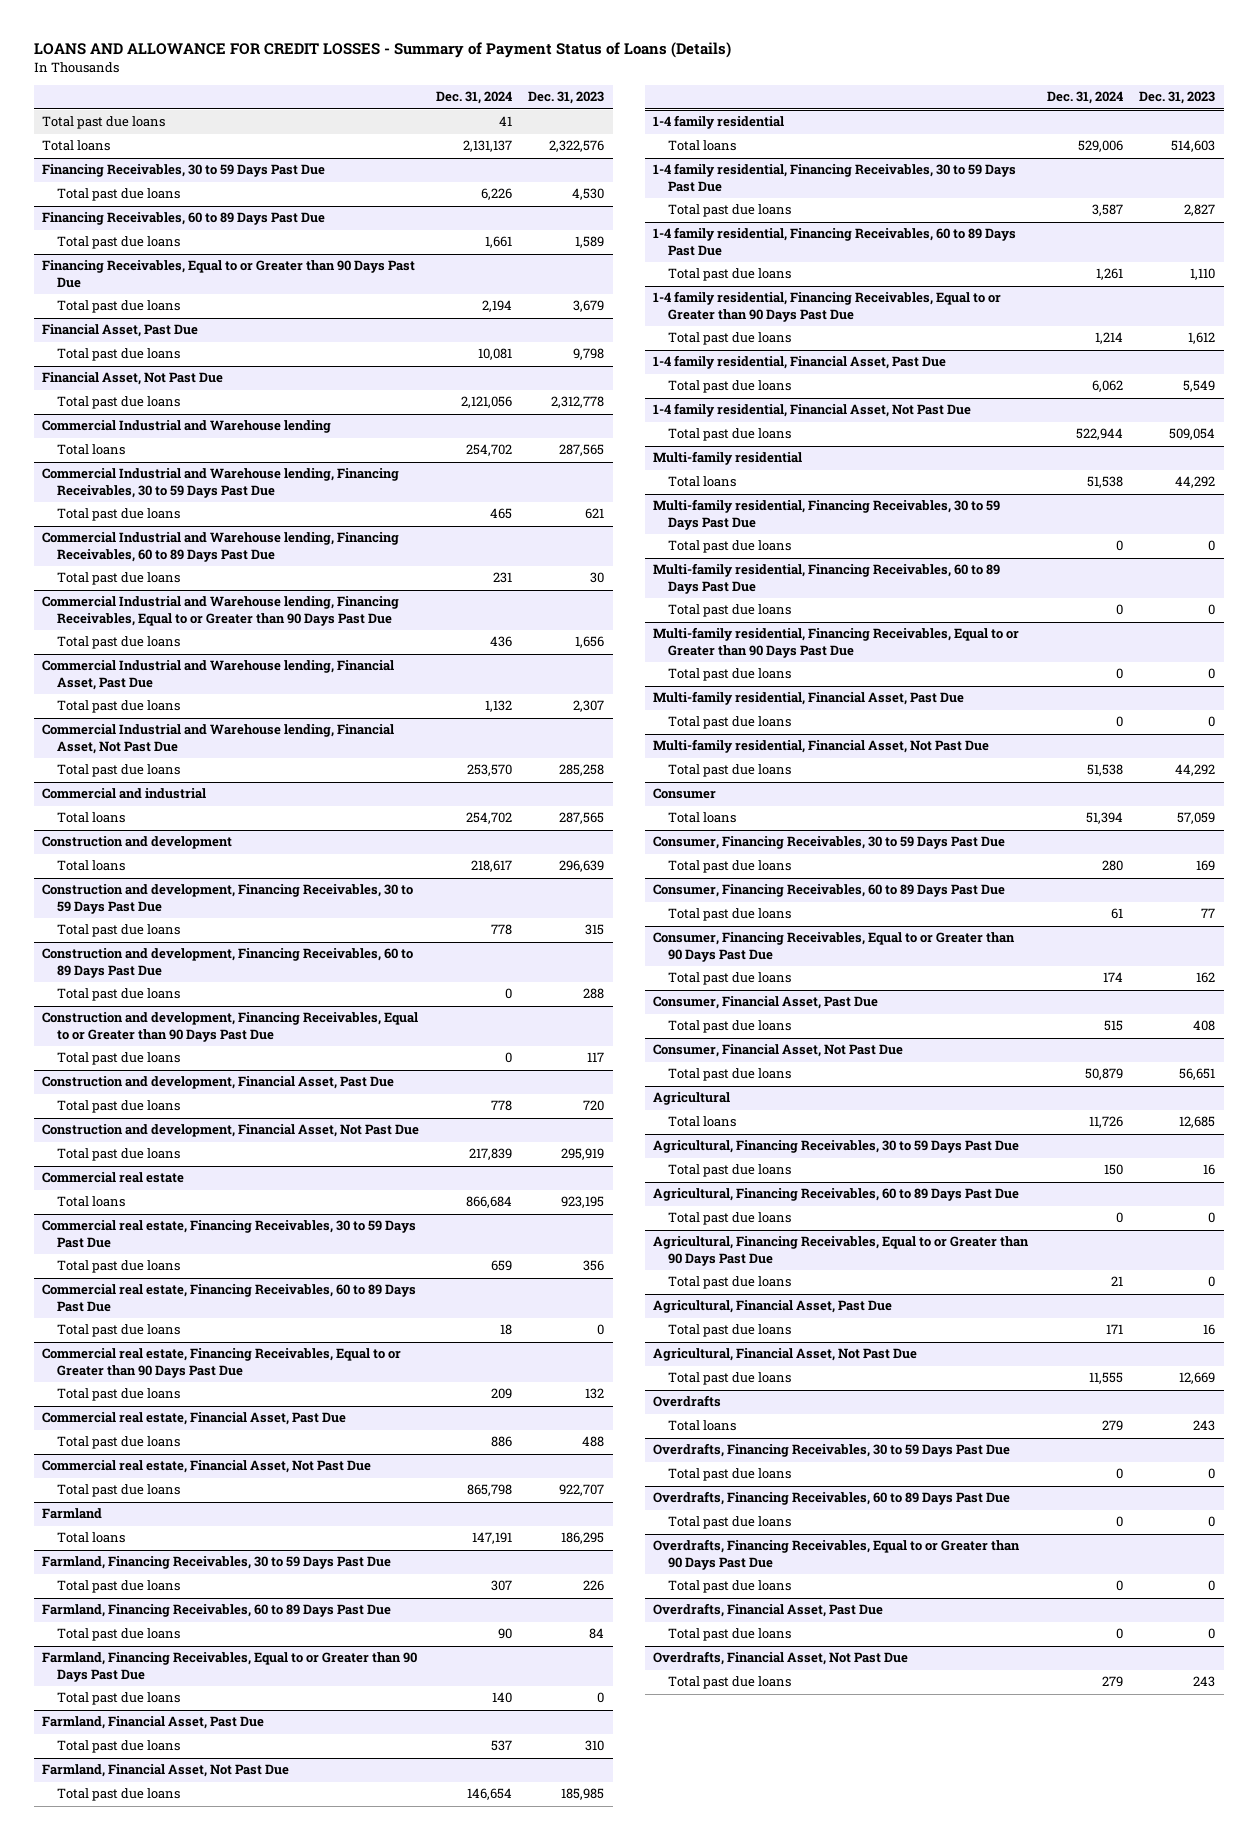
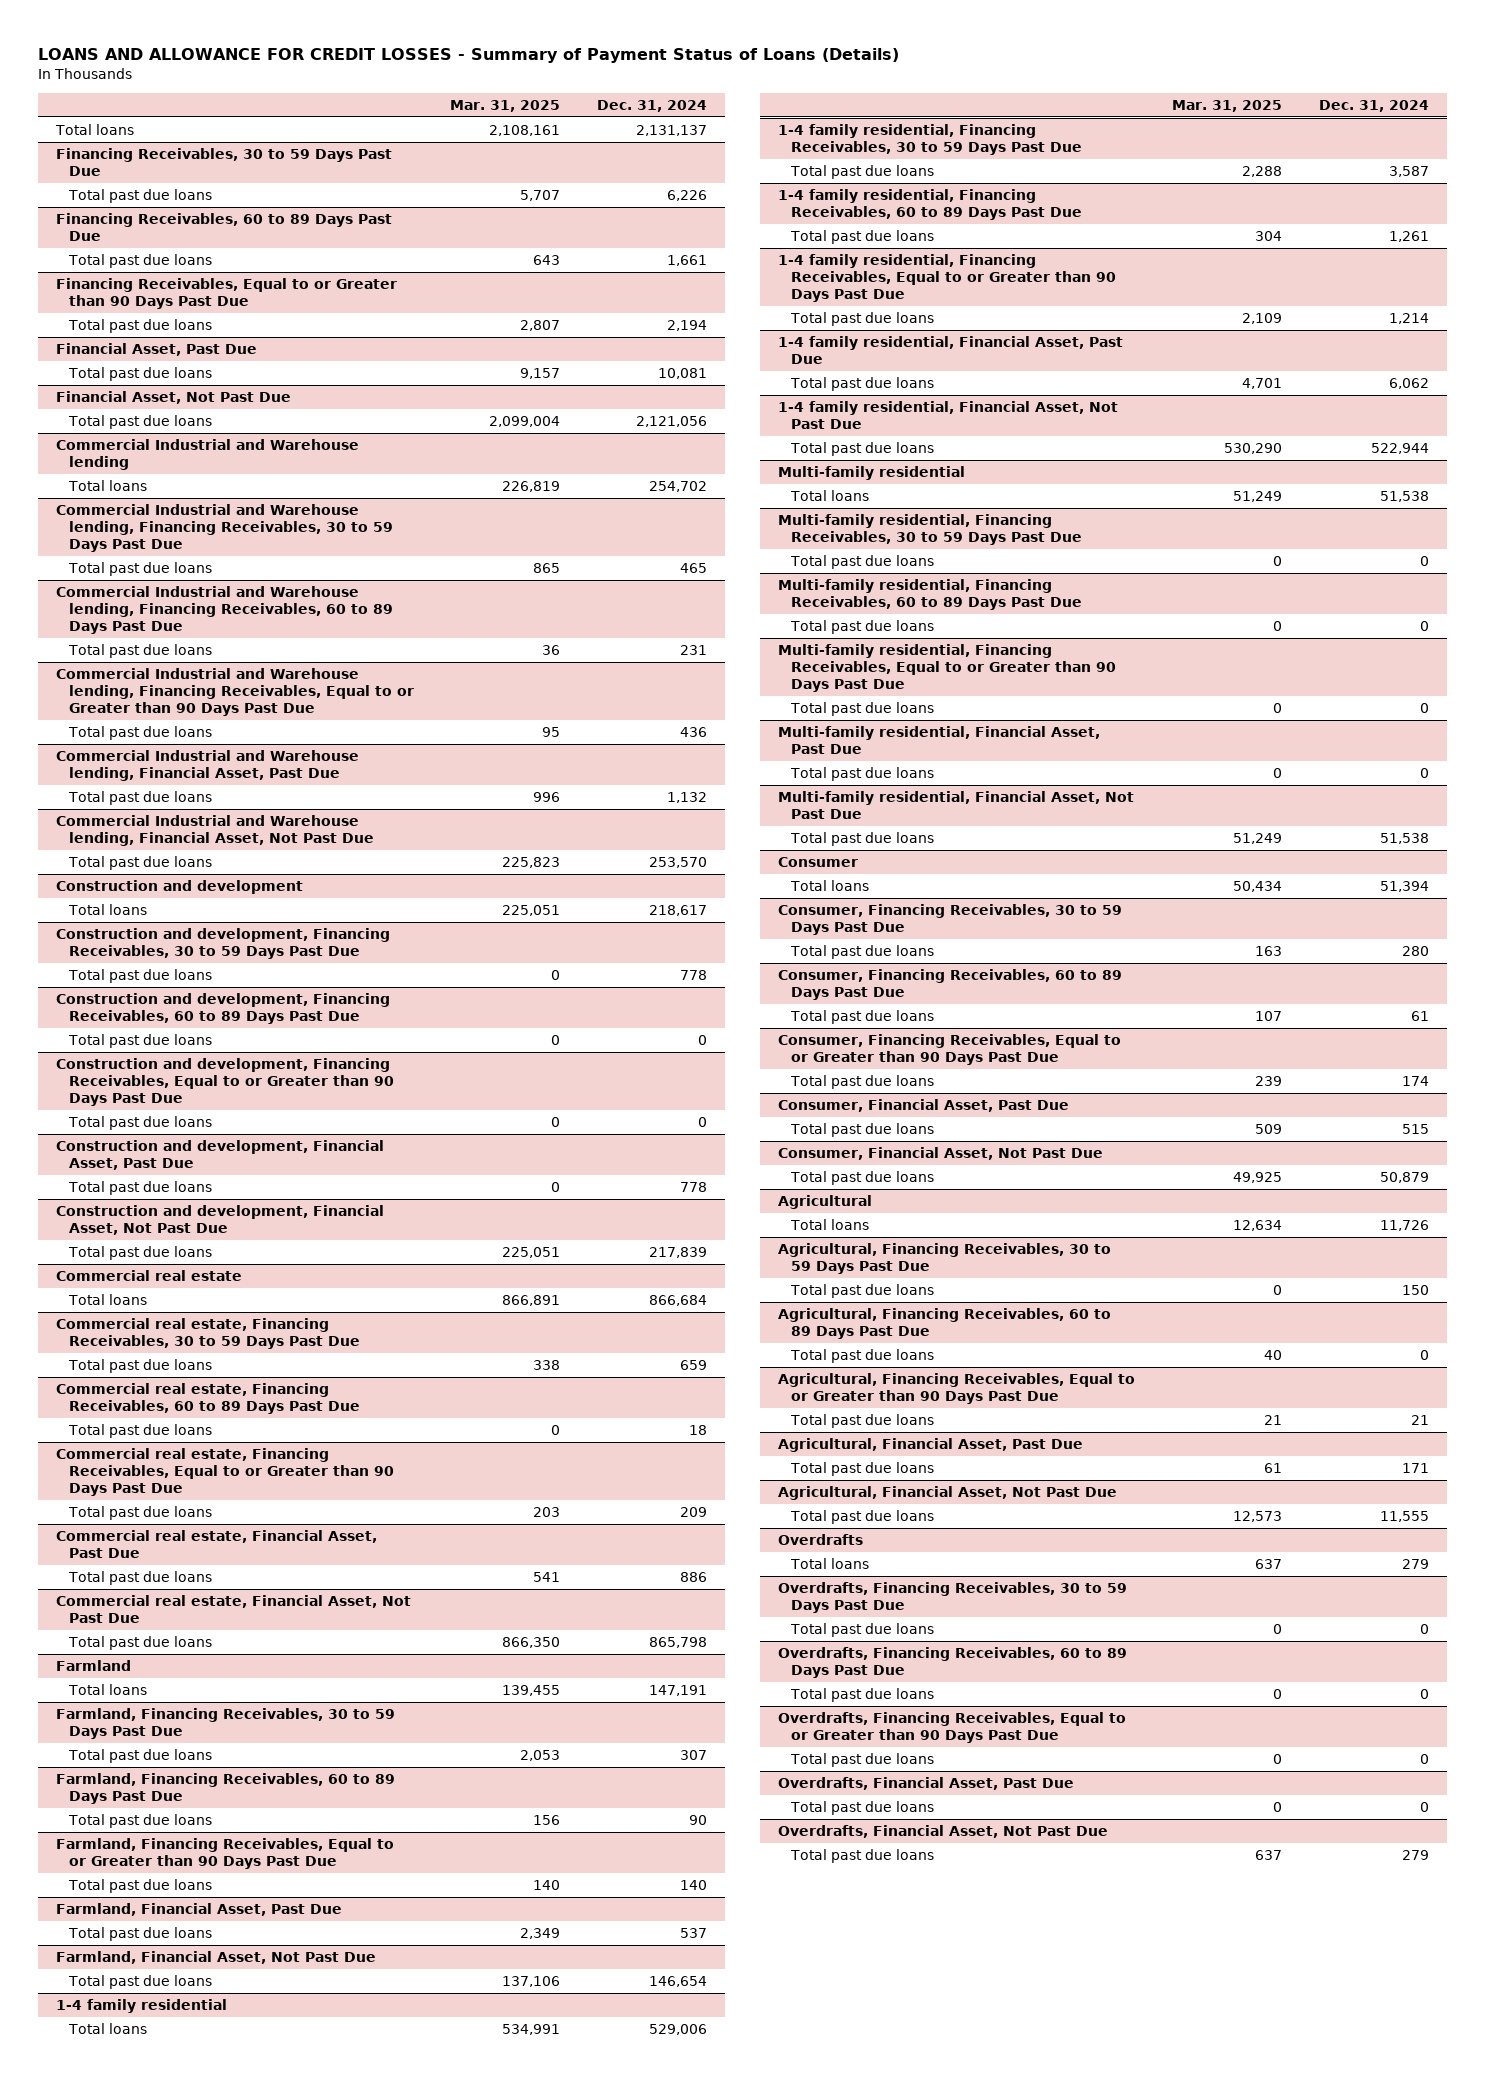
- | Dec. 31, 2024 | Dec. 31, 2023
+ | Mar. 31, 2025 | Dec. 31, 2024
- Total past due loans | 41 |
- Commercial and industrial
- Total loans | 254,702 | 287,565

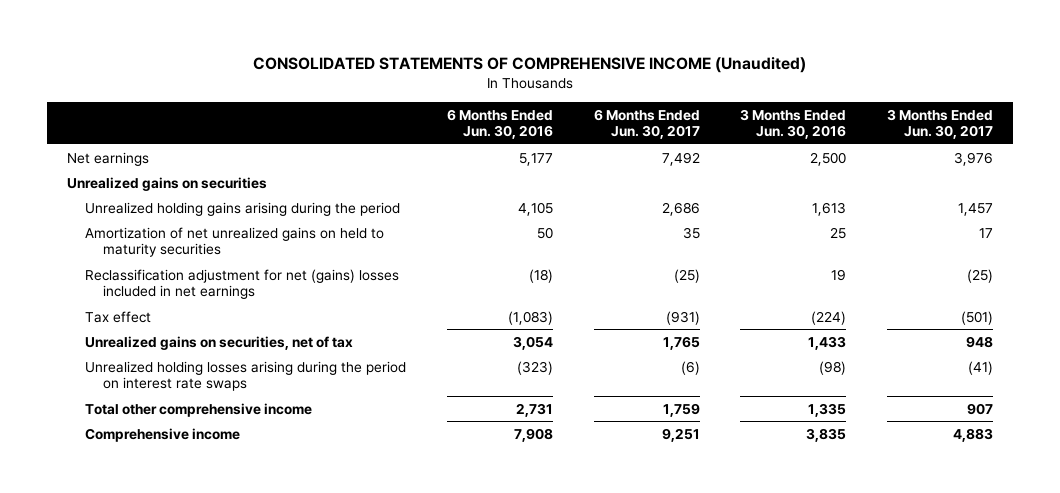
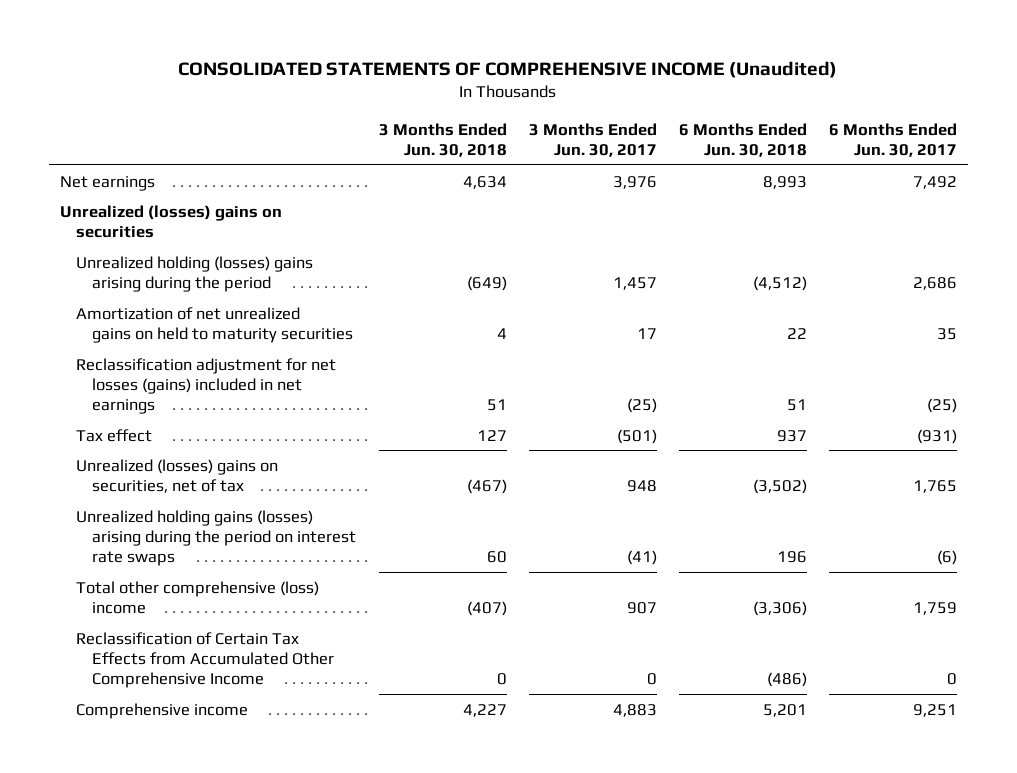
- | 6 Months Ended Jun. 30, 2016 | 6 Months Ended Jun. 30, 2017 | 3 Months Ended Jun. 30, 2016 | 3 Months Ended Jun. 30, 2017
+ | 3 Months Ended Jun. 30, 2018 | 3 Months Ended Jun. 30, 2017 | 6 Months Ended Jun. 30, 2018 | 6 Months Ended Jun. 30, 2017
- Unrealized gains on securities
- Unrealized holding gains arising during the period | 4,105 | 2,686 | 1,613 | 1,457
+ Unrealized (losses) gains on securities
+ Unrealized holding (losses) gains arising during the period | (649) | 1,457 | (4,512) | 2,686
- Reclassification adjustment for net (gains) losses included in net earnings | (18) | (25) | 19 | (25)
+ Reclassification adjustment for net losses (gains) included in net earnings | 51 | (25) | 51 | (25)
- Unrealized gains on securities, net of tax | 3,054 | 1,765 | 1,433 | 948
- Unrealized holding losses arising during the period on interest rate swaps | (323) | (6) | (98) | (41)
- Total other comprehensive income | 2,731 | 1,759 | 1,335 | 907
+ Unrealized (losses) gains on securities, net of tax | (467) | 948 | (3,502) | 1,765
+ Unrealized holding gains (losses) arising during the period on interest rate swaps | 60 | (41) | 196 | (6)
+ Total other comprehensive (loss) income | (407) | 907 | (3,306) | 1,759
+ Reclassification of Certain Tax Effects from Accumulated Other Comprehensive Income | 0 | 0 | (486) | 0

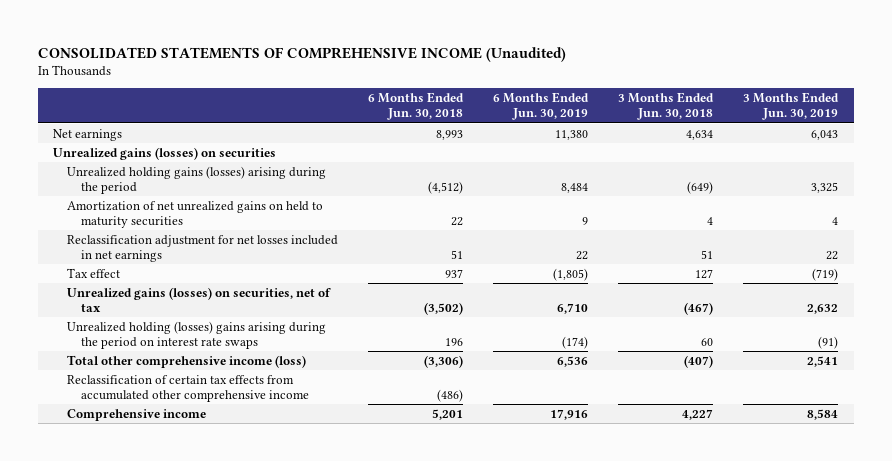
- | 3 Months Ended Jun. 30, 2018 | 3 Months Ended Jun. 30, 2017 | 6 Months Ended Jun. 30, 2018 | 6 Months Ended Jun. 30, 2017
+ | 6 Months Ended Jun. 30, 2018 | 6 Months Ended Jun. 30, 2019 | 3 Months Ended Jun. 30, 2018 | 3 Months Ended Jun. 30, 2019
- Unrealized (losses) gains on securities
- Unrealized holding (losses) gains arising during the period | (649) | 1,457 | (4,512) | 2,686
+ Unrealized gains (losses) on securities
+ Unrealized holding gains (losses) arising during the period | (4,512) | 8,484 | (649) | 3,325
- Reclassification adjustment for net losses (gains) included in net earnings | 51 | (25) | 51 | (25)
+ Reclassification adjustment for net losses included in net earnings | 51 | 22 | 51 | 22
- Unrealized (losses) gains on securities, net of tax | (467) | 948 | (3,502) | 1,765
- Unrealized holding gains (losses) arising during the period on interest rate swaps | 60 | (41) | 196 | (6)
- Total other comprehensive (loss) income | (407) | 907 | (3,306) | 1,759
- Reclassification of Certain Tax Effects from Accumulated Other Comprehensive Income | 0 | 0 | (486) | 0
+ Unrealized gains (losses) on securities, net of tax | (3,502) | 6,710 | (467) | 2,632
+ Unrealized holding (losses) gains arising during the period on interest rate swaps | 196 | (174) | 60 | (91)
+ Total other comprehensive income (loss) | (3,306) | 6,536 | (407) | 2,541
+ Reclassification of certain tax effects from accumulated other comprehensive income | (486) | | |

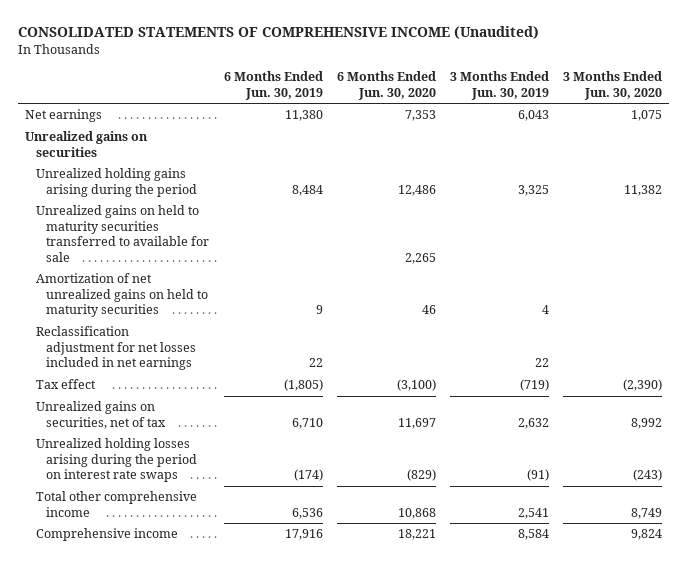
- | 6 Months Ended Jun. 30, 2018 | 6 Months Ended Jun. 30, 2019 | 3 Months Ended Jun. 30, 2018 | 3 Months Ended Jun. 30, 2019
+ | 6 Months Ended Jun. 30, 2019 | 6 Months Ended Jun. 30, 2020 | 3 Months Ended Jun. 30, 2019 | 3 Months Ended Jun. 30, 2020
- Unrealized gains (losses) on securities
- Unrealized holding gains (losses) arising during the period | (4,512) | 8,484 | (649) | 3,325
+ Unrealized gains on securities
+ Unrealized holding gains arising during the period | 8,484 | 12,486 | 3,325 | 11,382
+ Unrealized gains on held to maturity securities transferred to available for sale | | 2,265 | |
- Unrealized gains (losses) on securities, net of tax | (3,502) | 6,710 | (467) | 2,632
- Unrealized holding (losses) gains arising during the period on interest rate swaps | 196 | (174) | 60 | (91)
- Total other comprehensive income (loss) | (3,306) | 6,536 | (407) | 2,541
- Reclassification of certain tax effects from accumulated other comprehensive income | (486) | | |
+ Unrealized gains on securities, net of tax | 6,710 | 11,697 | 2,632 | 8,992
+ Unrealized holding losses arising during the period on interest rate swaps | (174) | (829) | (91) | (243)
+ Total other comprehensive income | 6,536 | 10,868 | 2,541 | 8,749

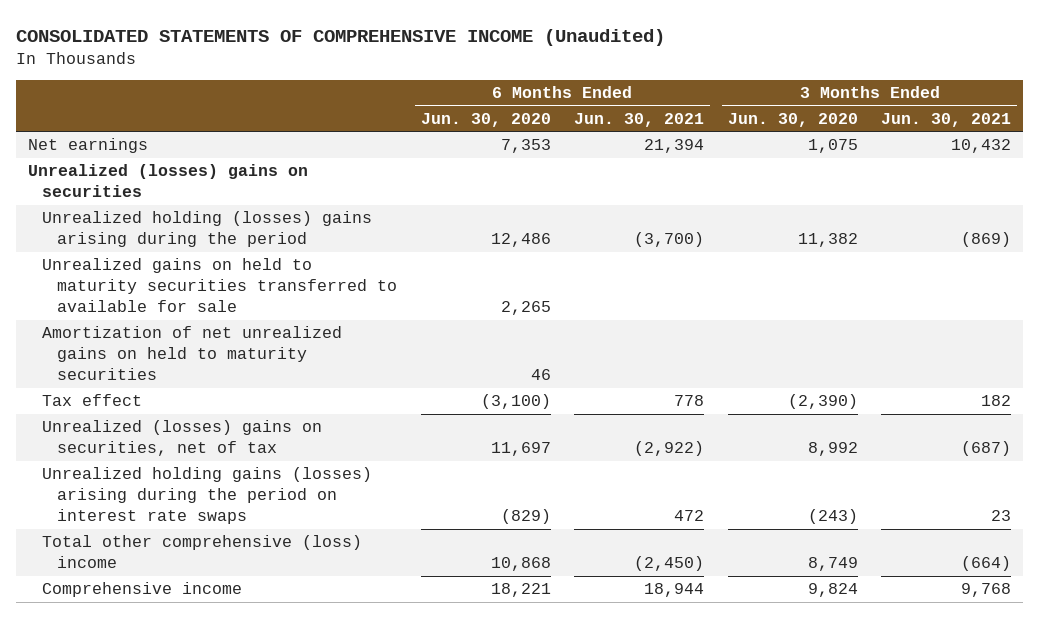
- | 6 Months Ended Jun. 30, 2019 | 6 Months Ended Jun. 30, 2020 | 3 Months Ended Jun. 30, 2019 | 3 Months Ended Jun. 30, 2020
+ | 6 Months Ended Jun. 30, 2020 | 6 Months Ended Jun. 30, 2021 | 3 Months Ended Jun. 30, 2020 | 3 Months Ended Jun. 30, 2021
- Unrealized gains on securities
- Unrealized holding gains arising during the period | 8,484 | 12,486 | 3,325 | 11,382
+ Unrealized (losses) gains on securities
+ Unrealized holding (losses) gains arising during the period | 12,486 | (3,700) | 11,382 | (869)
- Reclassification adjustment for net losses included in net earnings | 22 | | 22 |
- Unrealized gains on securities, net of tax | 6,710 | 11,697 | 2,632 | 8,992
- Unrealized holding losses arising during the period on interest rate swaps | (174) | (829) | (91) | (243)
- Total other comprehensive income | 6,536 | 10,868 | 2,541 | 8,749
+ Unrealized (losses) gains on securities, net of tax | 11,697 | (2,922) | 8,992 | (687)
+ Unrealized holding gains (losses) arising during the period on interest rate swaps | (829) | 472 | (243) | 23
+ Total other comprehensive (loss) income | 10,868 | (2,450) | 8,749 | (664)

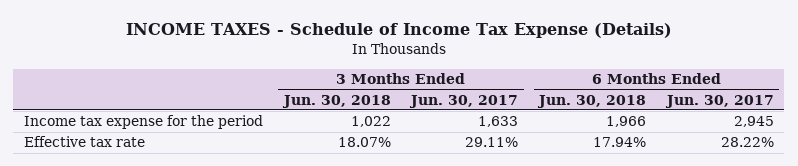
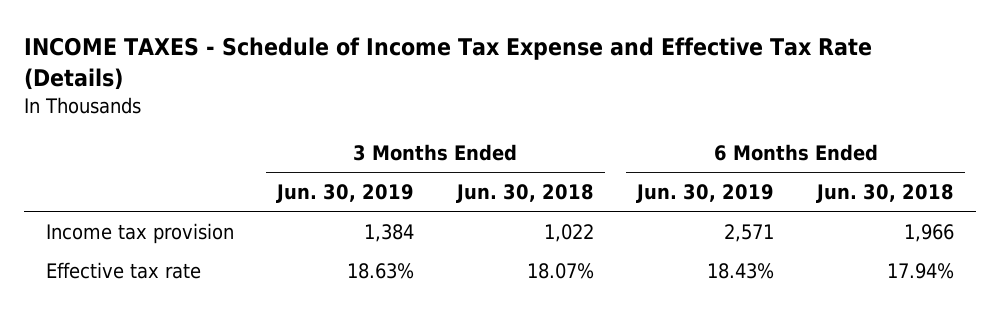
- INCOME TAXES - Schedule of Income Tax Expense (Details)
+ INCOME TAXES - Schedule of Income Tax Expense and Effective Tax Rate (Details)
- | 3 Months Ended Jun. 30, 2018 | 3 Months Ended Jun. 30, 2017 | 6 Months Ended Jun. 30, 2018 | 6 Months Ended Jun. 30, 2017
+ | 3 Months Ended Jun. 30, 2019 | 3 Months Ended Jun. 30, 2018 | 6 Months Ended Jun. 30, 2019 | 6 Months Ended Jun. 30, 2018
- Income tax expense for the period | 1,022 | 1,633 | 1,966 | 2,945
+ Income tax provision | 1,384 | 1,022 | 2,571 | 1,966

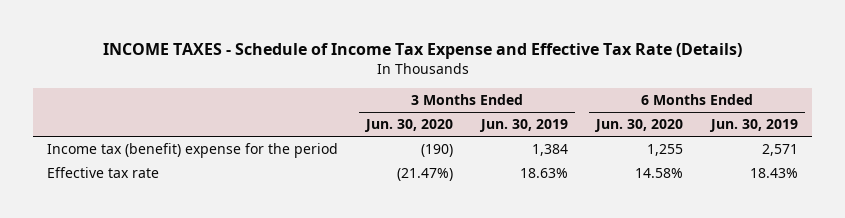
- | 3 Months Ended Jun. 30, 2019 | 3 Months Ended Jun. 30, 2018 | 6 Months Ended Jun. 30, 2019 | 6 Months Ended Jun. 30, 2018
+ | 3 Months Ended Jun. 30, 2020 | 3 Months Ended Jun. 30, 2019 | 6 Months Ended Jun. 30, 2020 | 6 Months Ended Jun. 30, 2019
- Income tax provision | 1,384 | 1,022 | 2,571 | 1,966
+ Income tax (benefit) expense for the period | (190) | 1,384 | 1,255 | 2,571

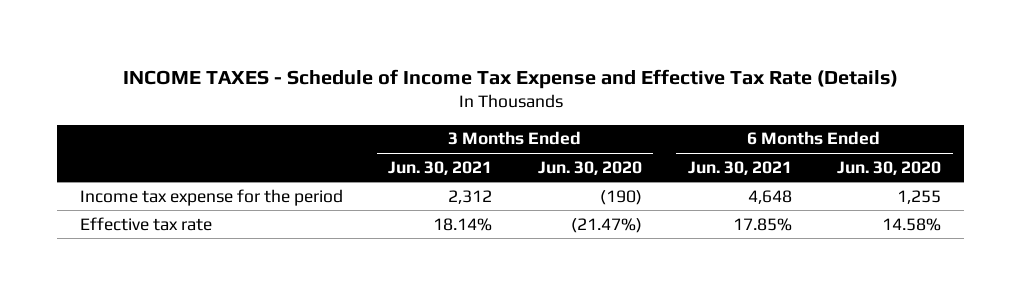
- | 3 Months Ended Jun. 30, 2020 | 3 Months Ended Jun. 30, 2019 | 6 Months Ended Jun. 30, 2020 | 6 Months Ended Jun. 30, 2019
+ | 3 Months Ended Jun. 30, 2021 | 3 Months Ended Jun. 30, 2020 | 6 Months Ended Jun. 30, 2021 | 6 Months Ended Jun. 30, 2020
- Income tax (benefit) expense for the period | (190) | 1,384 | 1,255 | 2,571
+ Income tax expense for the period | 2,312 | (190) | 4,648 | 1,255

